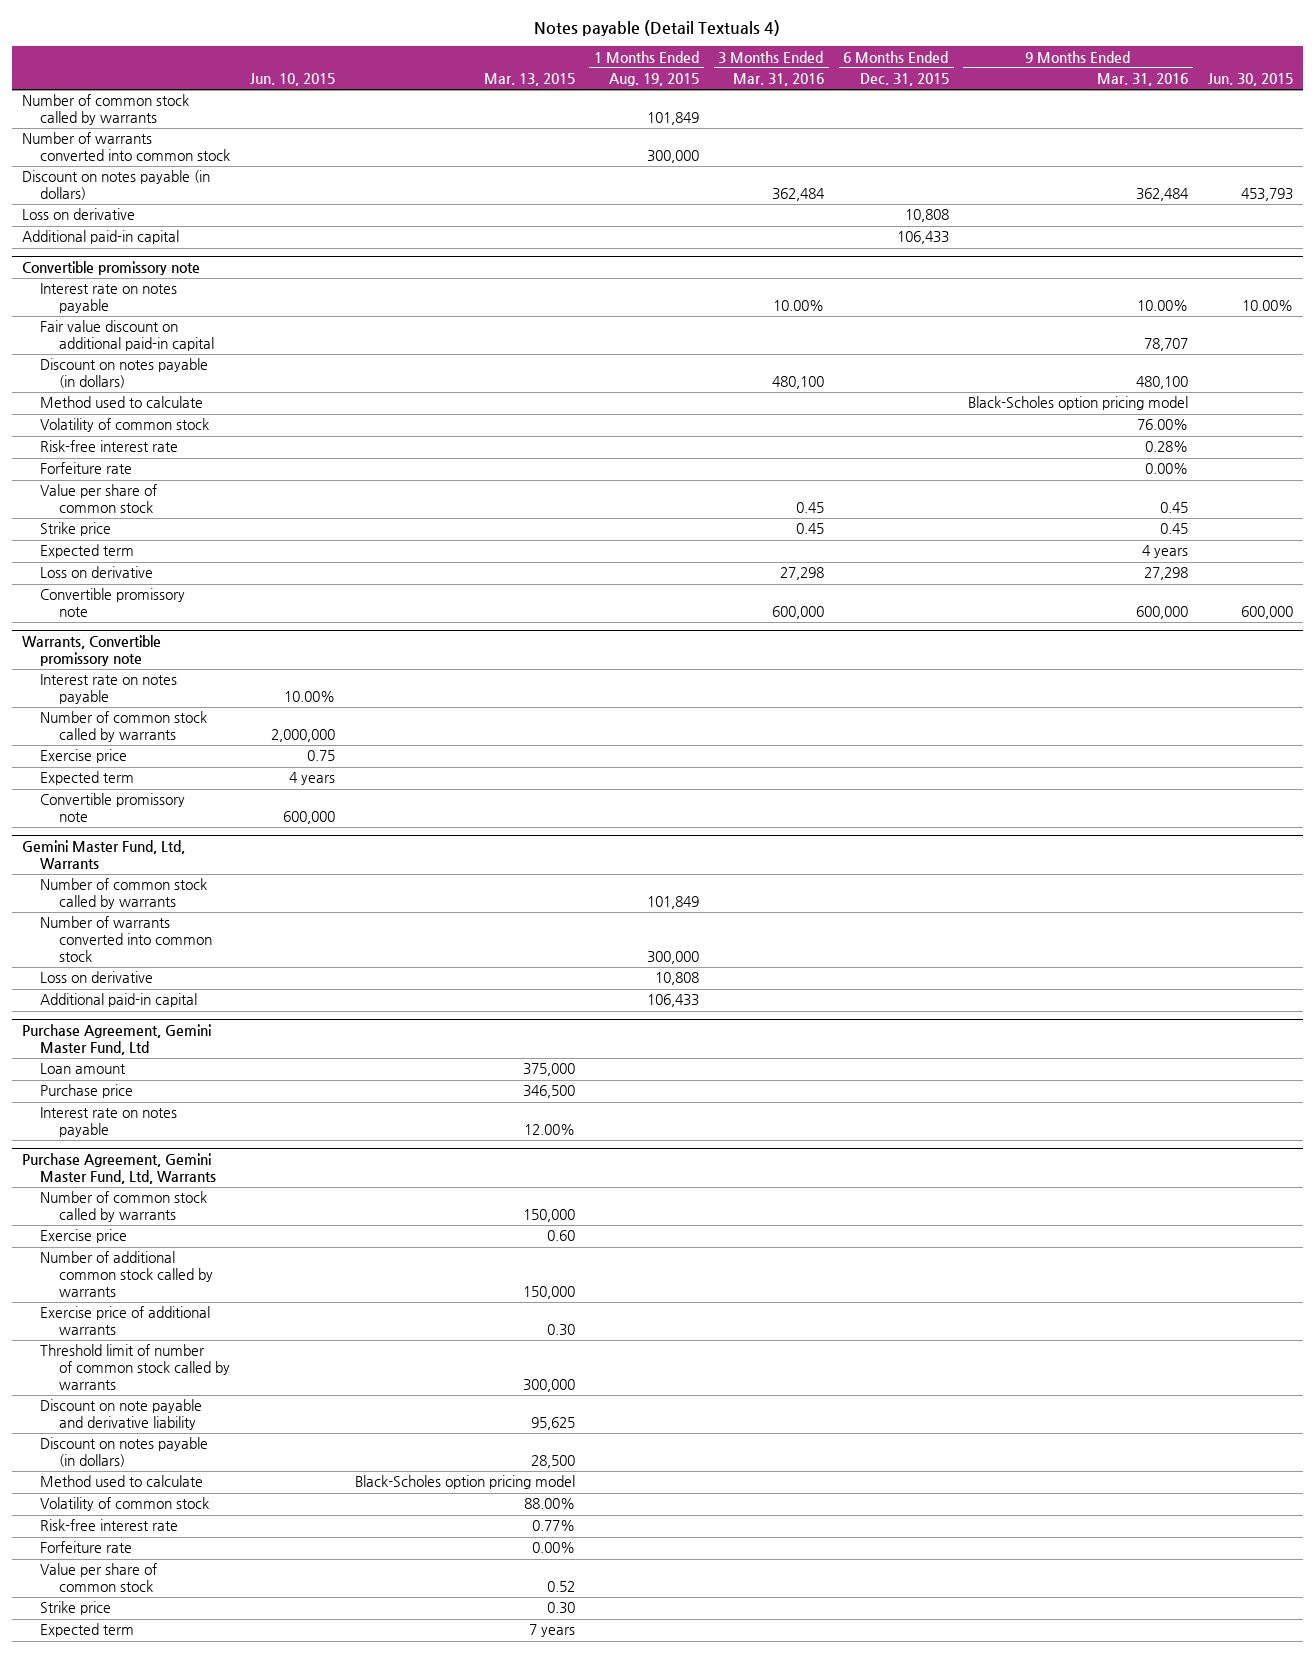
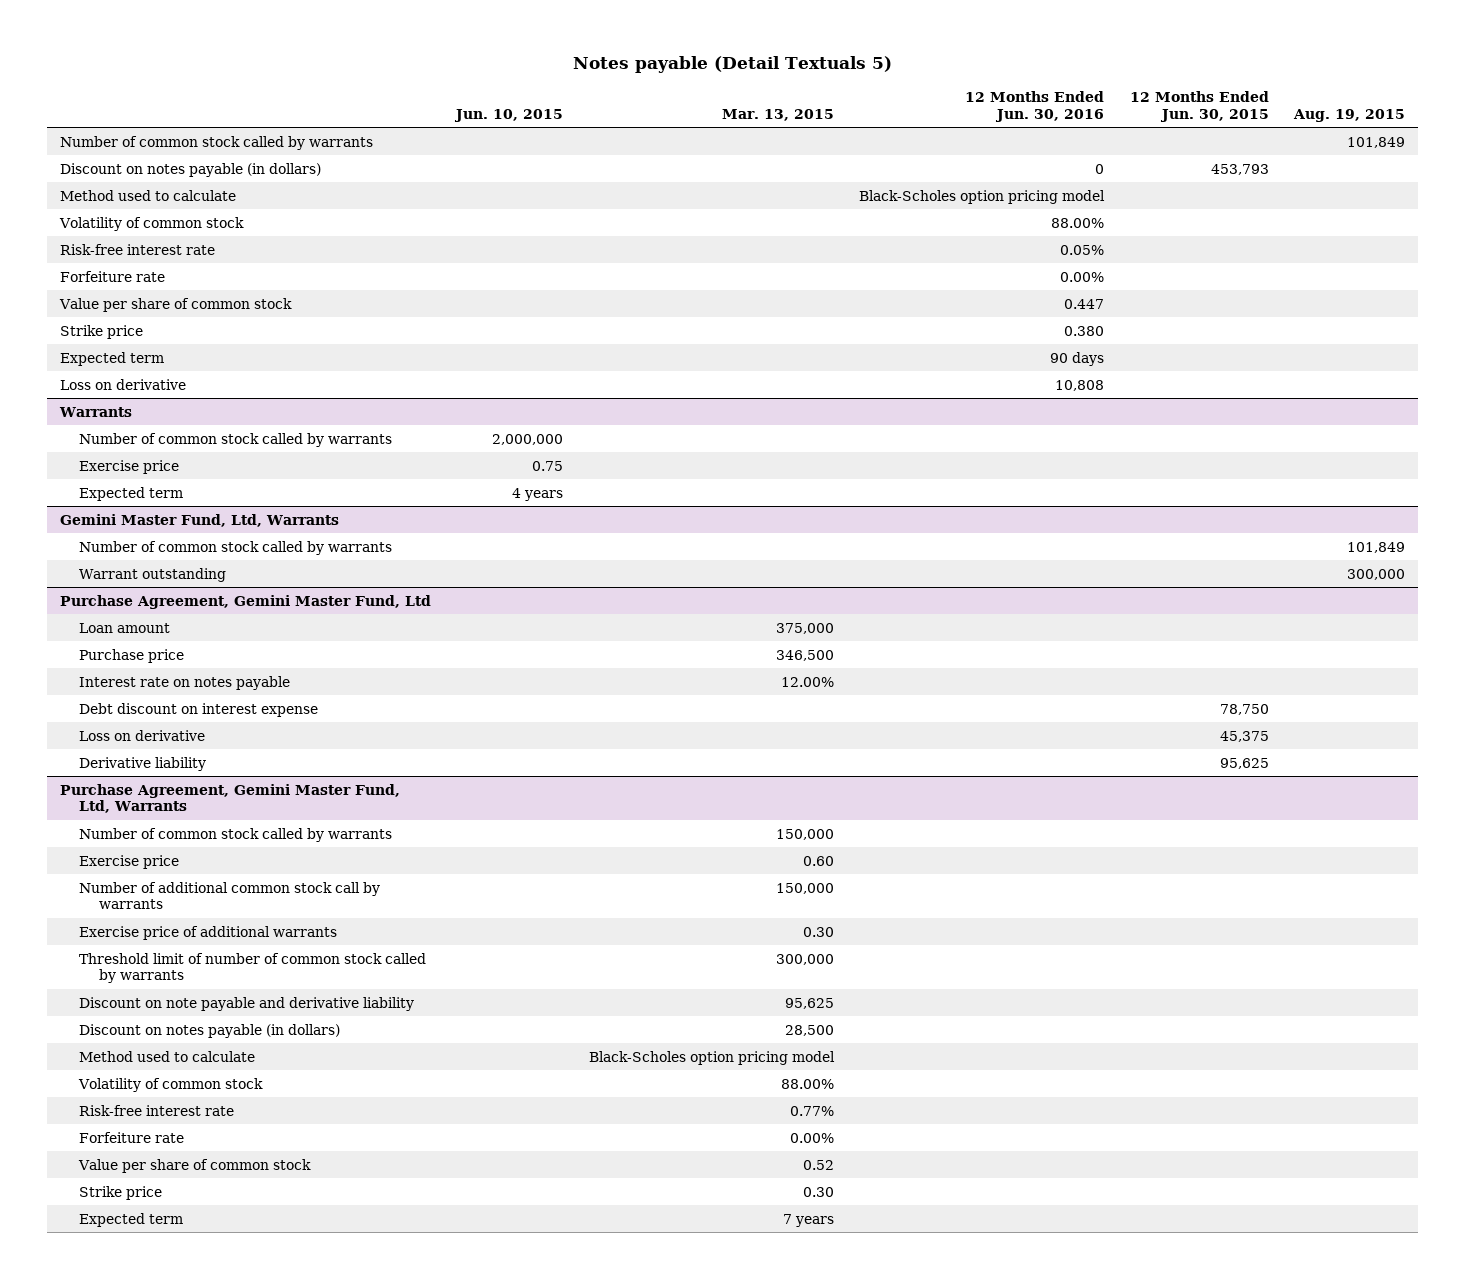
- Notes payable (Detail Textuals 4)
+ Notes payable (Detail Textuals 5)
- | Jun. 10, 2015 | Mar. 13, 2015 | 1 Months Ended Aug. 19, 2015 | 3 Months Ended Mar. 31, 2016 | 6 Months Ended Dec. 31, 2015 | 9 Months Ended Mar. 31, 2016 | Jun. 30, 2015
+ | Jun. 10, 2015 | Mar. 13, 2015 | 12 Months Ended Jun. 30, 2016 | 12 Months Ended Jun. 30, 2015 | Aug. 19, 2015
- Number of warrants converted into common stock | | | 300,000 | | | |
+ Method used to calculate | | | Black-Scholes option pricing model | |
+ Volatility of common stock | | | 88.00% | |
+ Risk-free interest rate | | | 0.05% | |
+ Forfeiture rate | | | 0.00% | |
+ Value per share of common stock | | | 0.447 | |
+ Strike price | | | 0.380 | |
+ Expected term | | | 90 days | |
- Additional paid-in capital | | | | | 106,433 | |
- Convertible promissory note
- Interest rate on notes payable | | | | 10.00% | | 10.00% | 10.00%
- Fair value discount on additional paid-in capital | | | | | | 78,707 |
- Discount on notes payable (in dollars) | | | | 480,100 | | 480,100 |
- Method used to calculate | | | | | | Black-Scholes option pricing model |
- Volatility of common stock | | | | | | 76.00% |
- Risk-free interest rate | | | | | | 0.28% |
- Forfeiture rate | | | | | | 0.00% |
- Value per share of common stock | | | | 0.45 | | 0.45 |
- Strike price | | | | 0.45 | | 0.45 |
- Expected term | | | | | | 4 years |
- Loss on derivative | | | | 27,298 | | 27,298 |
- Convertible promissory note | | | | 600,000 | | 600,000 | 600,000
- Warrants, Convertible promissory note
- Interest rate on notes payable | 10.00% | | | | | |
+ Warrants
- Convertible promissory note | 600,000 | | | | | |
@ Gemini Master Fund, Ltd, Warrants
- Number of warrants converted into common stock | | | 300,000 | | | |
- Loss on derivative | | | 10,808 | | | |
- Additional paid-in capital | | | 106,433 | | | |
+ Warrant outstanding | | | | | 300,000
@ Purchase Agreement, Gemini Master Fund, Ltd
+ Debt discount on interest expense | | | | 78,750 |
+ Loss on derivative | | | | 45,375 |
+ Derivative liability | | | | 95,625 |
@ Purchase Agreement, Gemini Master Fund, Ltd, Warrants
- Number of additional common stock called by warrants | | 150,000 | | | | |
+ Number of additional common stock call by warrants | | 150,000 | | |

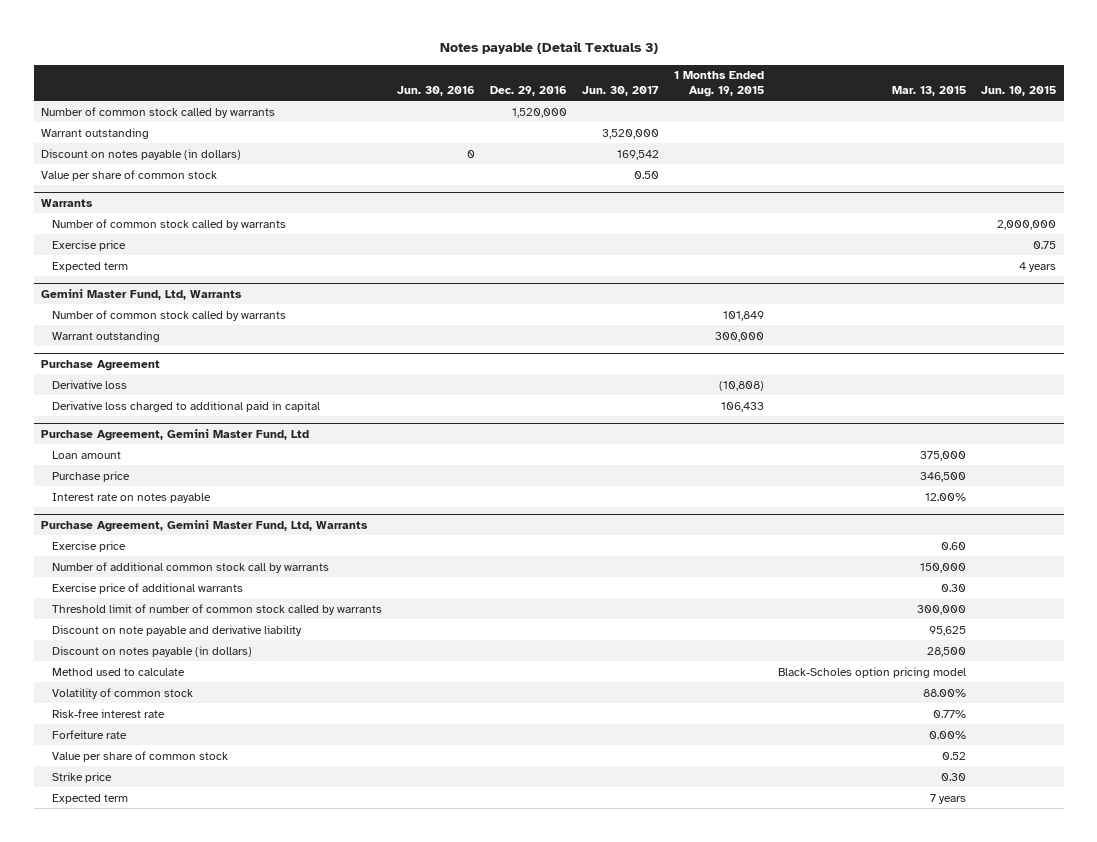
- Notes payable (Detail Textuals 5)
+ Notes payable (Detail Textuals 3)
- | Jun. 10, 2015 | Mar. 13, 2015 | 12 Months Ended Jun. 30, 2016 | 12 Months Ended Jun. 30, 2015 | Aug. 19, 2015
+ | Jun. 30, 2016 | Dec. 29, 2016 | Jun. 30, 2017 | 1 Months Ended Aug. 19, 2015 | Mar. 13, 2015 | Jun. 10, 2015
+ Warrant outstanding | | | 3,520,000 | | |
- Method used to calculate | | | Black-Scholes option pricing model | |
- Volatility of common stock | | | 88.00% | |
- Risk-free interest rate | | | 0.05% | |
- Forfeiture rate | | | 0.00% | |
- Strike price | | | 0.380 | |
- Expected term | | | 90 days | |
- Loss on derivative | | | 10,808 | |
+ Purchase Agreement
+ Derivative loss | | | | (10,808) | |
+ Derivative loss charged to additional paid in capital | | | | 106,433 | |
@ Purchase Agreement, Gemini Master Fund, Ltd
- Debt discount on interest expense | | | | 78,750 |
- Loss on derivative | | | | 45,375 |
- Derivative liability | | | | 95,625 |
@ Purchase Agreement, Gemini Master Fund, Ltd, Warrants
- Number of common stock called by warrants | | 150,000 | | |

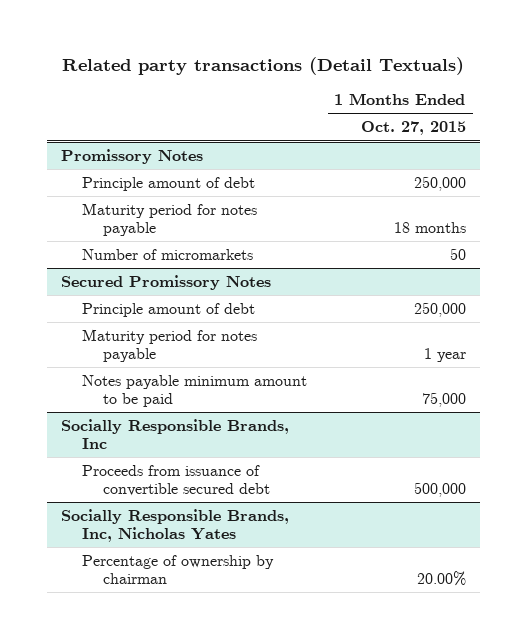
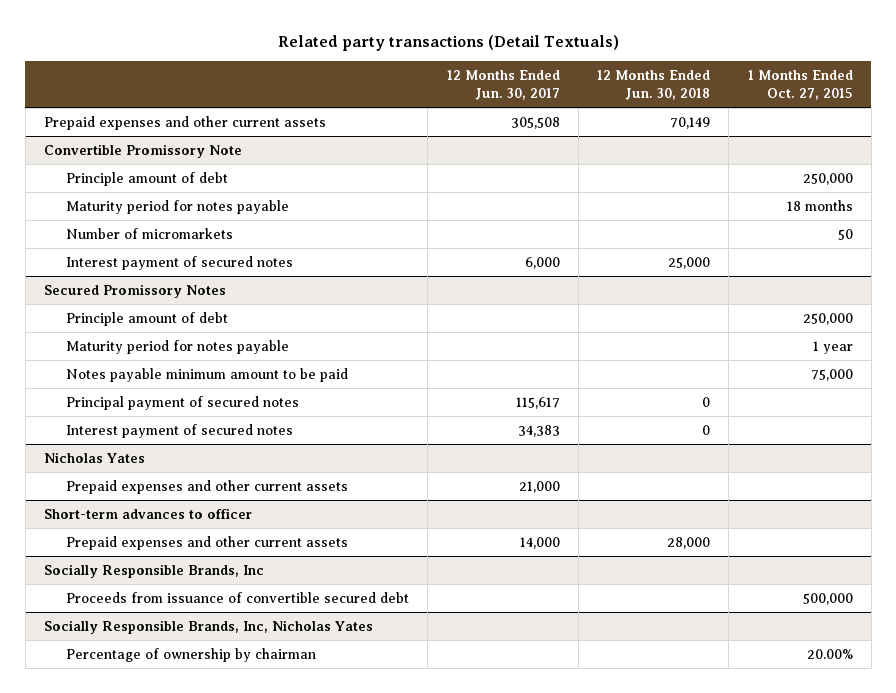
- | 1 Months Ended Oct. 27, 2015
+ | 12 Months Ended Jun. 30, 2017 | 12 Months Ended Jun. 30, 2018 | 1 Months Ended Oct. 27, 2015
- Promissory Notes
+ Prepaid expenses and other current assets | 305,508 | 70,149 |
+ Convertible Promissory Note
+ Interest payment of secured notes | 6,000 | 25,000 |
@ Secured Promissory Notes
+ Principal payment of secured notes | 115,617 | 0 |
+ Interest payment of secured notes | 34,383 | 0 |
+ Nicholas Yates
+ Prepaid expenses and other current assets | 21,000 | |
+ Short-term advances to officer
+ Prepaid expenses and other current assets | 14,000 | 28,000 |

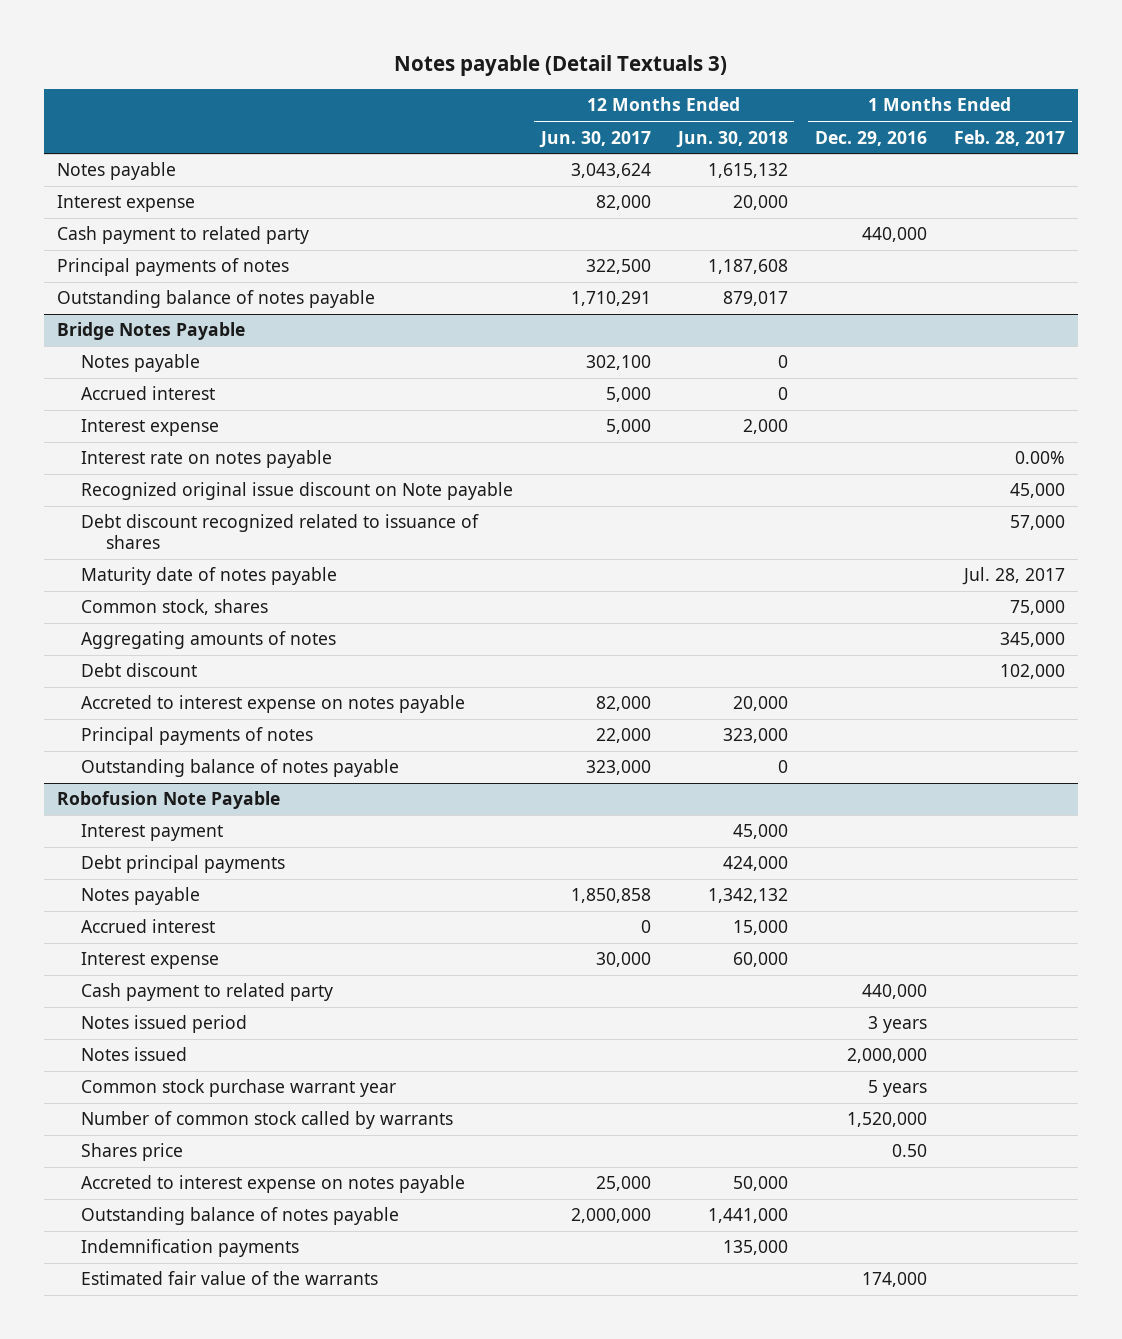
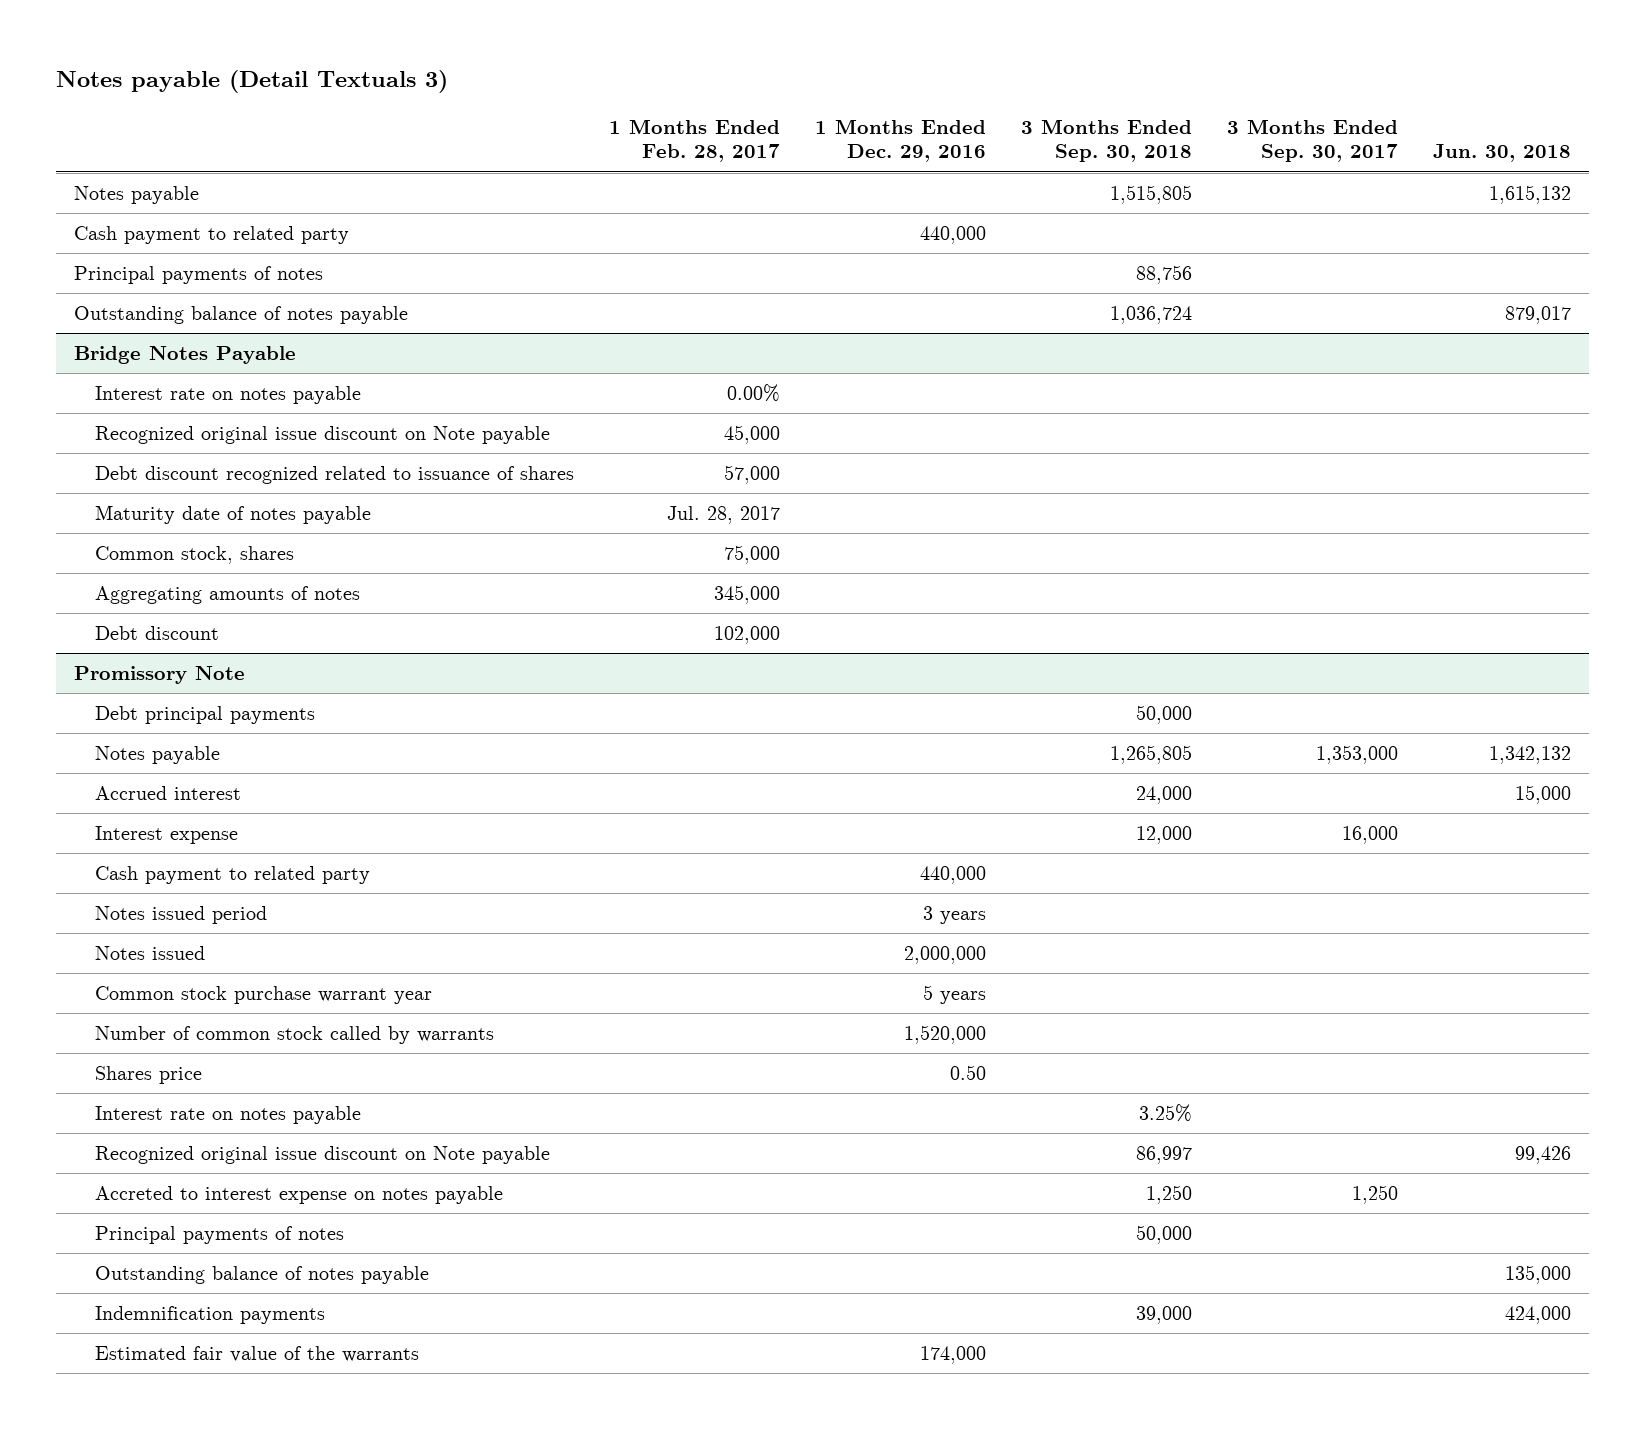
- | 12 Months Ended Jun. 30, 2017 | 12 Months Ended Jun. 30, 2018 | 1 Months Ended Dec. 29, 2016 | 1 Months Ended Feb. 28, 2017
+ | 1 Months Ended Feb. 28, 2017 | 1 Months Ended Dec. 29, 2016 | 3 Months Ended Sep. 30, 2018 | 3 Months Ended Sep. 30, 2017 | Jun. 30, 2018
- Interest expense | 82,000 | 20,000 | |
@ Bridge Notes Payable
- Notes payable | 302,100 | 0 | |
- Accrued interest | 5,000 | 0 | |
- Interest expense | 5,000 | 2,000 | |
- Accreted to interest expense on notes payable | 82,000 | 20,000 | |
- Principal payments of notes | 22,000 | 323,000 | |
- Outstanding balance of notes payable | 323,000 | 0 | |
- Robofusion Note Payable
- Interest payment | | 45,000 | |
+ Promissory Note
+ Interest rate on notes payable | | | 3.25% | |
+ Recognized original issue discount on Note payable | | | 86,997 | | 99,426
+ Principal payments of notes | | | 50,000 | |

